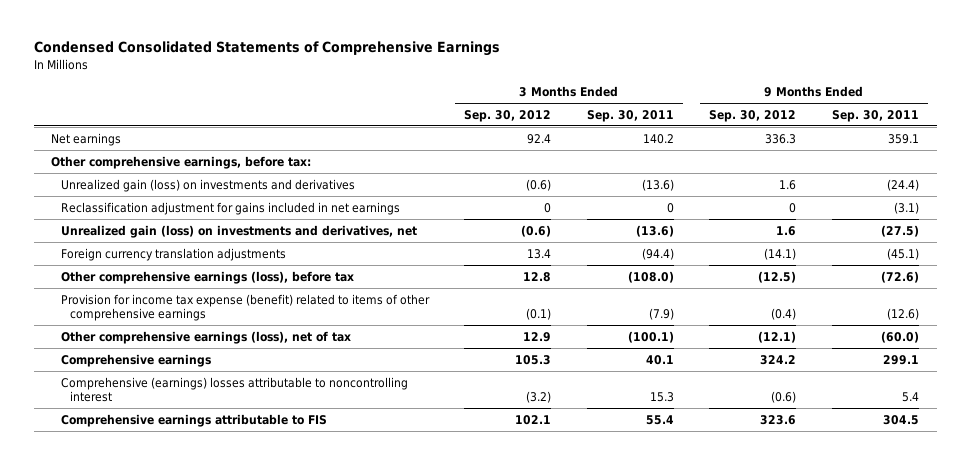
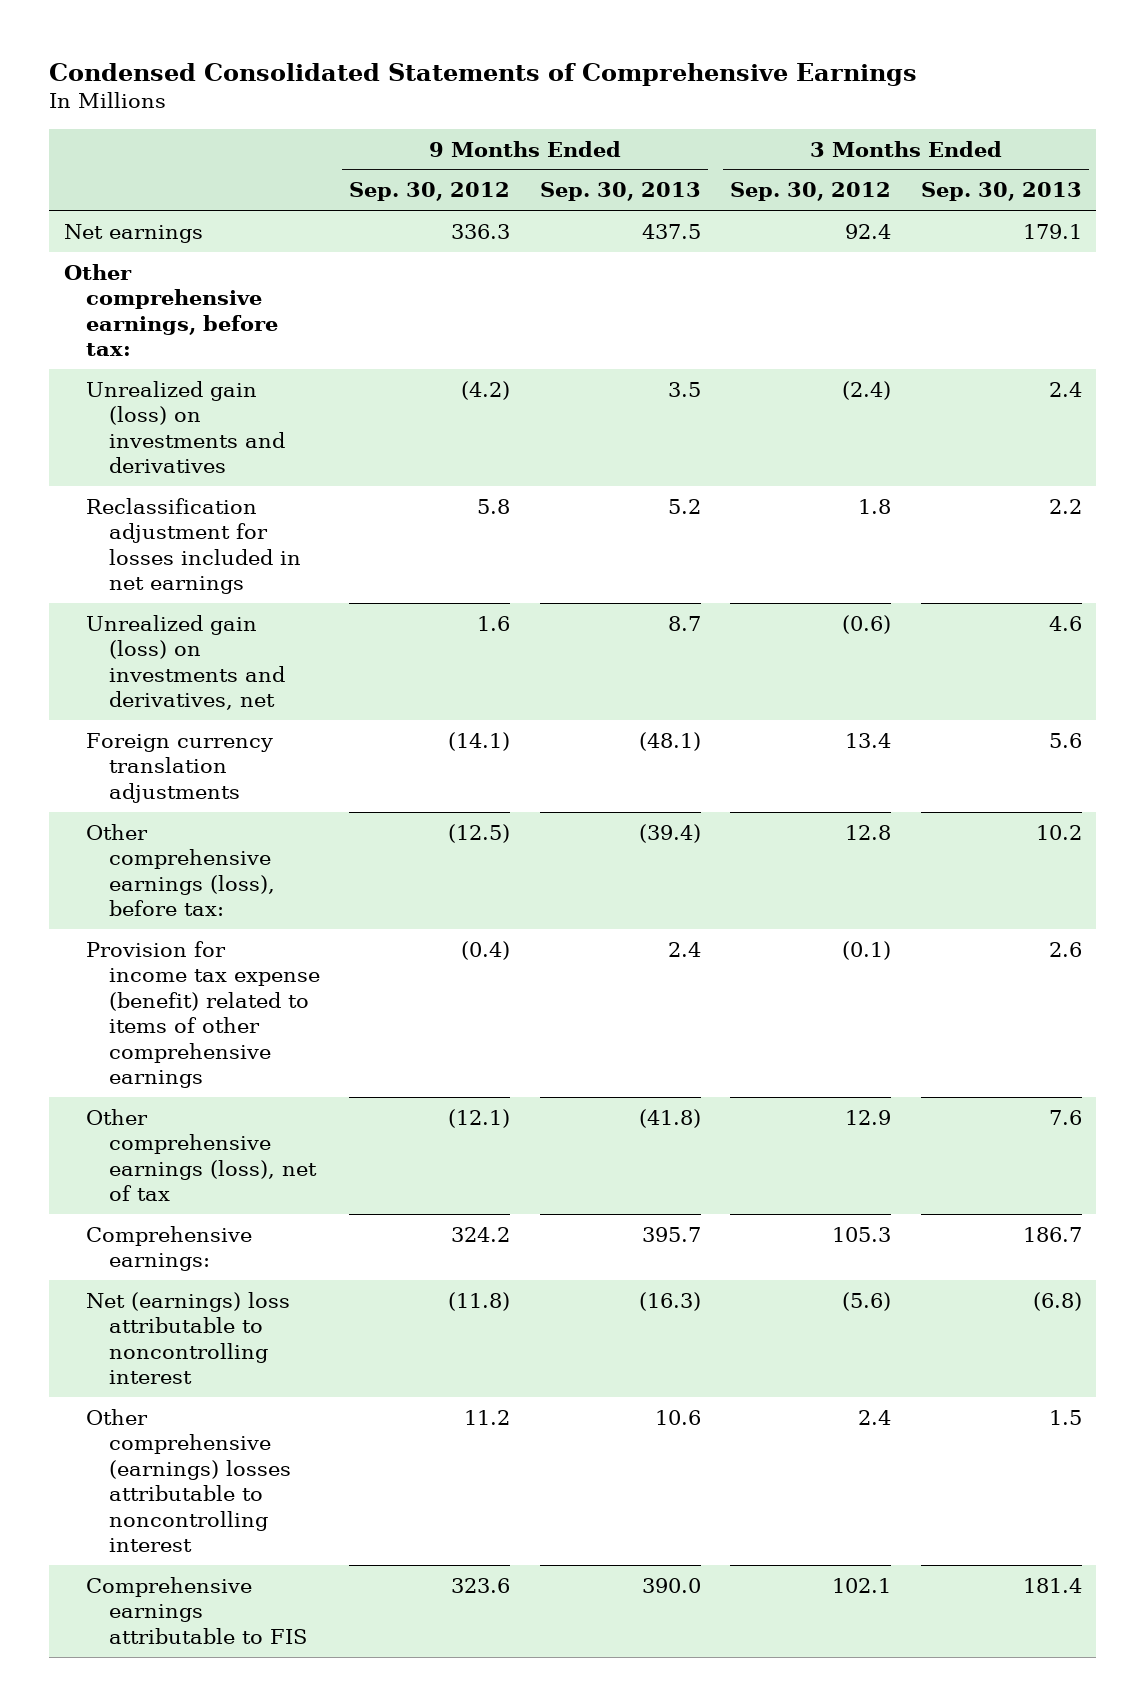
- | 3 Months Ended Sep. 30, 2012 | 3 Months Ended Sep. 30, 2011 | 9 Months Ended Sep. 30, 2012 | 9 Months Ended Sep. 30, 2011
+ | 9 Months Ended Sep. 30, 2012 | 9 Months Ended Sep. 30, 2013 | 3 Months Ended Sep. 30, 2012 | 3 Months Ended Sep. 30, 2013
- Unrealized gain (loss) on investments and derivatives | (0.6) | (13.6) | 1.6 | (24.4)
- Reclassification adjustment for gains included in net earnings | 0 | 0 | 0 | (3.1)
+ Unrealized gain (loss) on investments and derivatives | (4.2) | 3.5 | (2.4) | 2.4
+ Reclassification adjustment for losses included in net earnings | 5.8 | 5.2 | 1.8 | 2.2
- Other comprehensive earnings (loss), before tax | 12.8 | (108.0) | (12.5) | (72.6)
+ Other comprehensive earnings (loss), before tax: | (12.5) | (39.4) | 12.8 | 10.2
- Comprehensive earnings | 105.3 | 40.1 | 324.2 | 299.1
- Comprehensive (earnings) losses attributable to noncontrolling interest | (3.2) | 15.3 | (0.6) | 5.4
+ Comprehensive earnings: | 324.2 | 395.7 | 105.3 | 186.7
+ Net (earnings) loss attributable to noncontrolling interest | (11.8) | (16.3) | (5.6) | (6.8)
+ Other comprehensive (earnings) losses attributable to noncontrolling interest | 11.2 | 10.6 | 2.4 | 1.5

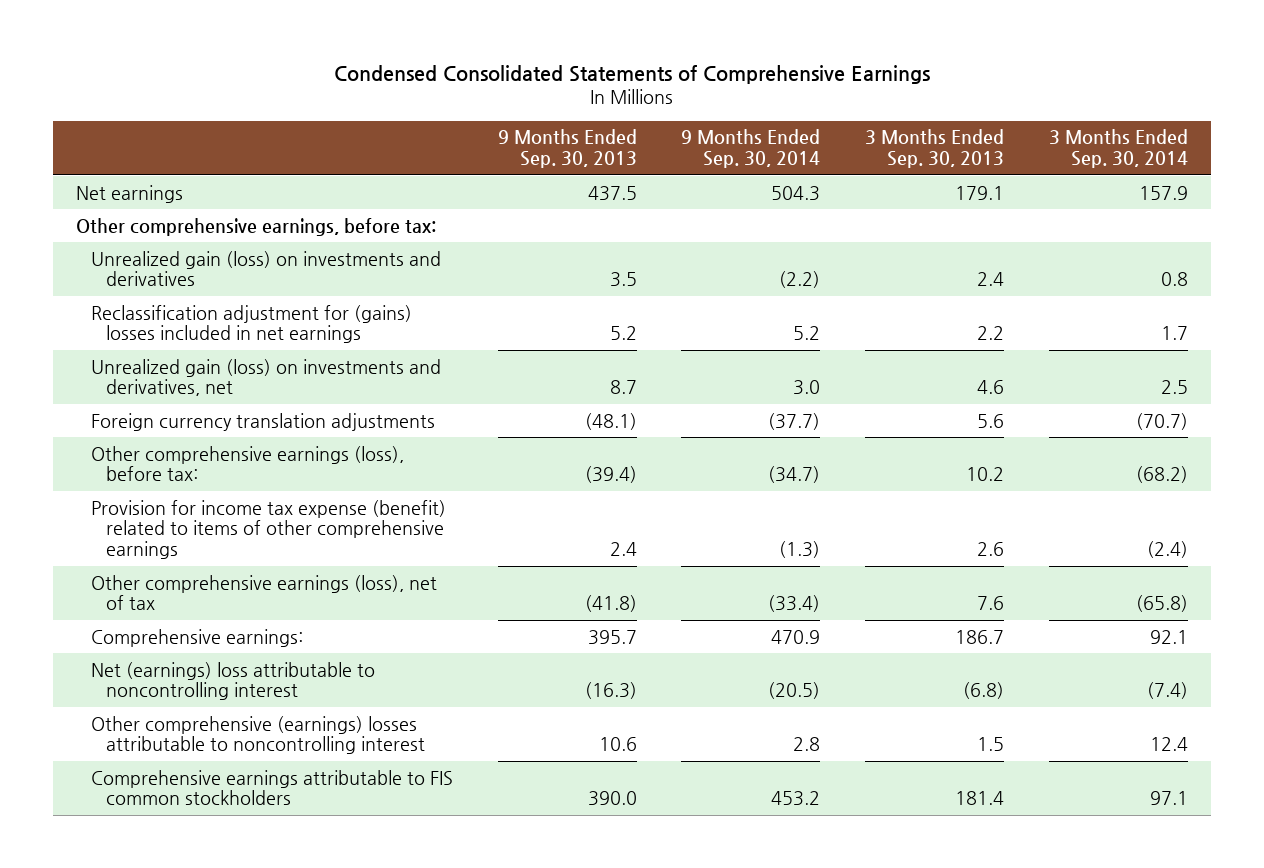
- | 9 Months Ended Sep. 30, 2012 | 9 Months Ended Sep. 30, 2013 | 3 Months Ended Sep. 30, 2012 | 3 Months Ended Sep. 30, 2013
+ | 9 Months Ended Sep. 30, 2013 | 9 Months Ended Sep. 30, 2014 | 3 Months Ended Sep. 30, 2013 | 3 Months Ended Sep. 30, 2014
- Reclassification adjustment for losses included in net earnings | 5.8 | 5.2 | 1.8 | 2.2
+ Reclassification adjustment for (gains) losses included in net earnings | 5.2 | 5.2 | 2.2 | 1.7
- Comprehensive earnings attributable to FIS | 323.6 | 390.0 | 102.1 | 181.4
+ Comprehensive earnings attributable to FIS common stockholders | 390.0 | 453.2 | 181.4 | 97.1

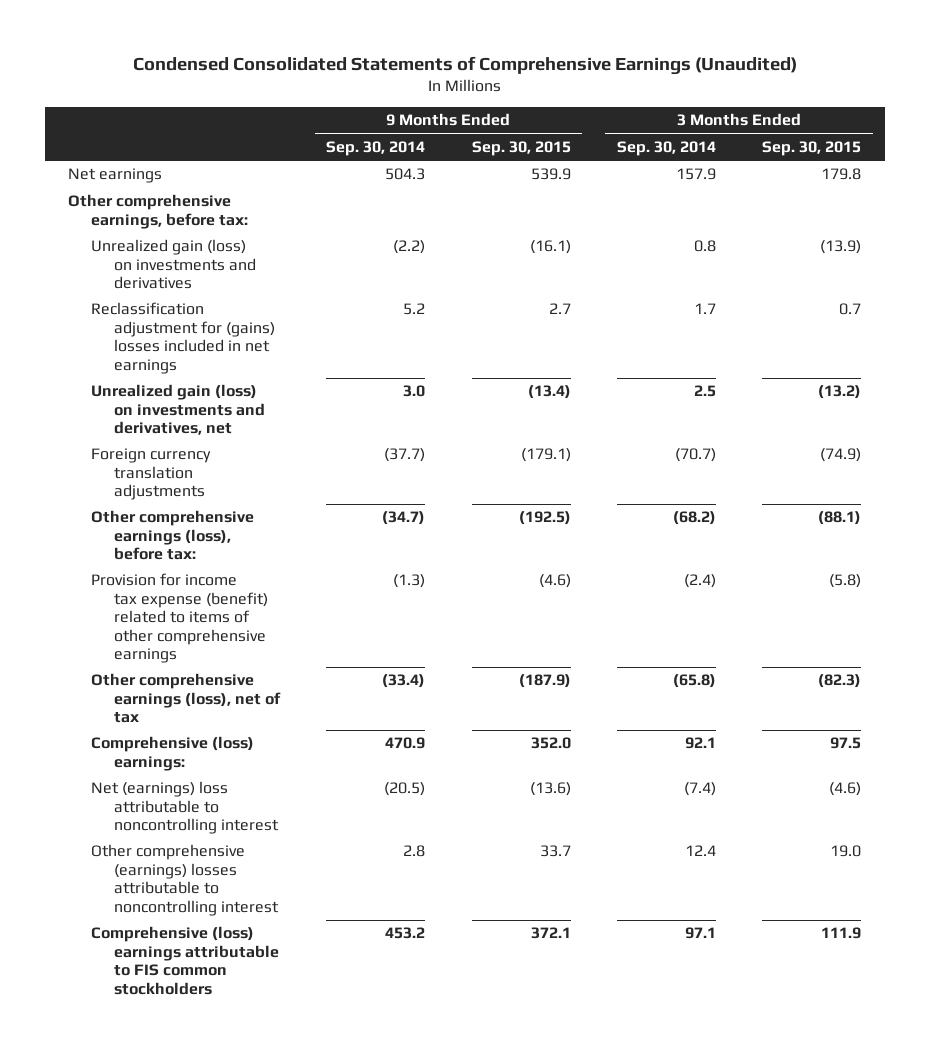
- Condensed Consolidated Statements of Comprehensive Earnings
+ Condensed Consolidated Statements of Comprehensive Earnings (Unaudited)
- | 9 Months Ended Sep. 30, 2013 | 9 Months Ended Sep. 30, 2014 | 3 Months Ended Sep. 30, 2013 | 3 Months Ended Sep. 30, 2014
+ | 9 Months Ended Sep. 30, 2014 | 9 Months Ended Sep. 30, 2015 | 3 Months Ended Sep. 30, 2014 | 3 Months Ended Sep. 30, 2015
- Comprehensive earnings: | 395.7 | 470.9 | 186.7 | 92.1
+ Comprehensive (loss) earnings: | 470.9 | 352.0 | 92.1 | 97.5
- Comprehensive earnings attributable to FIS common stockholders | 390.0 | 453.2 | 181.4 | 97.1
+ Comprehensive (loss) earnings attributable to FIS common stockholders | 453.2 | 372.1 | 97.1 | 111.9

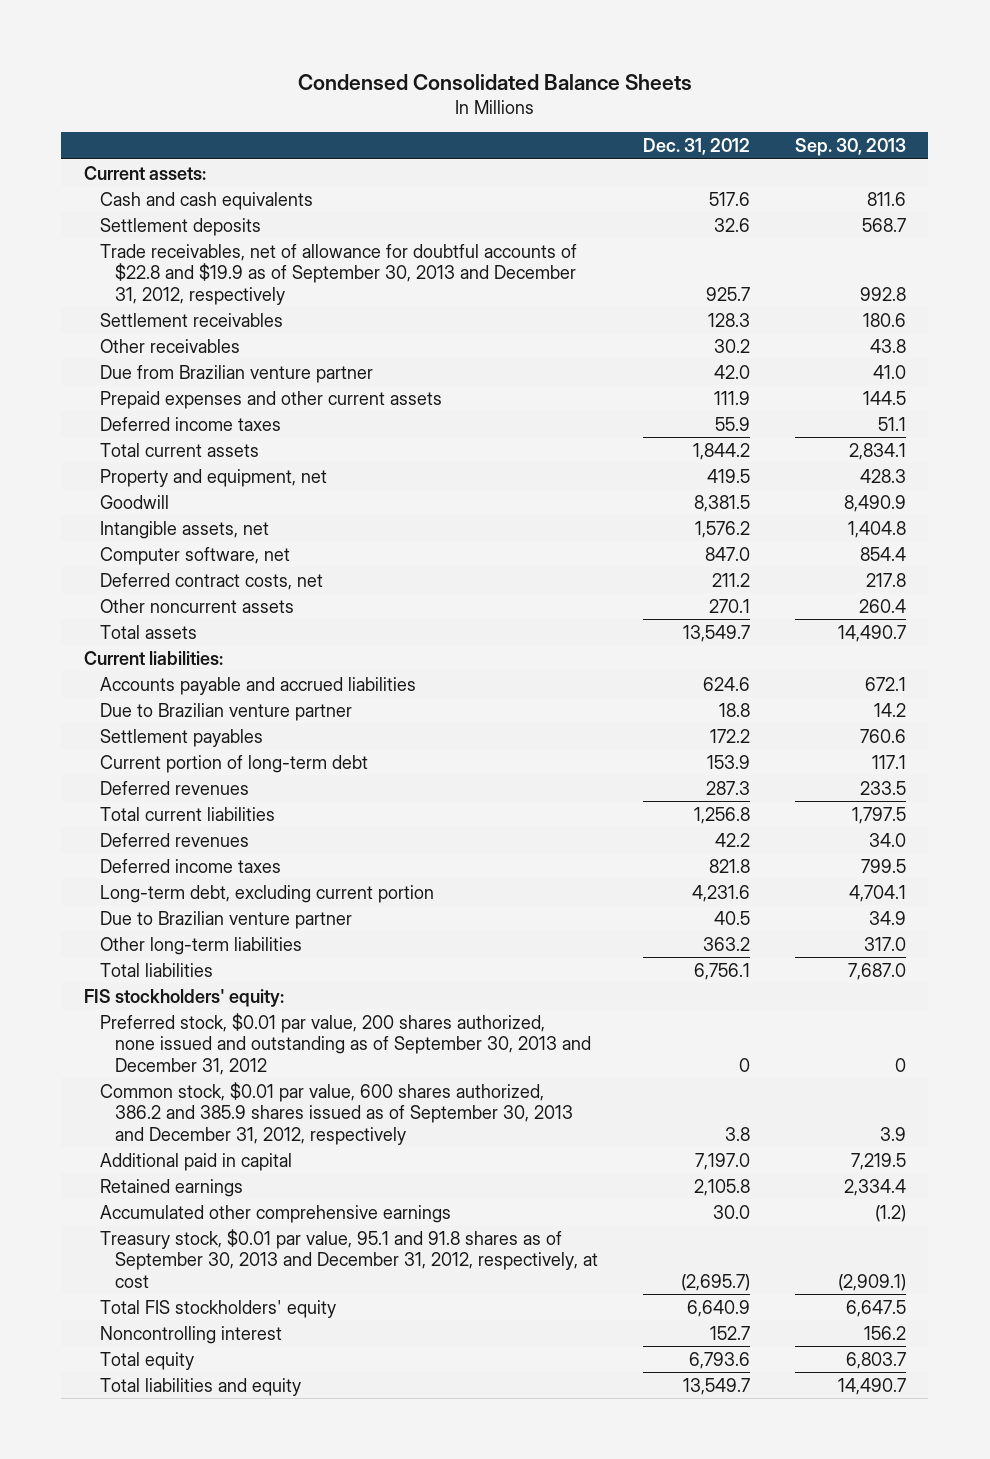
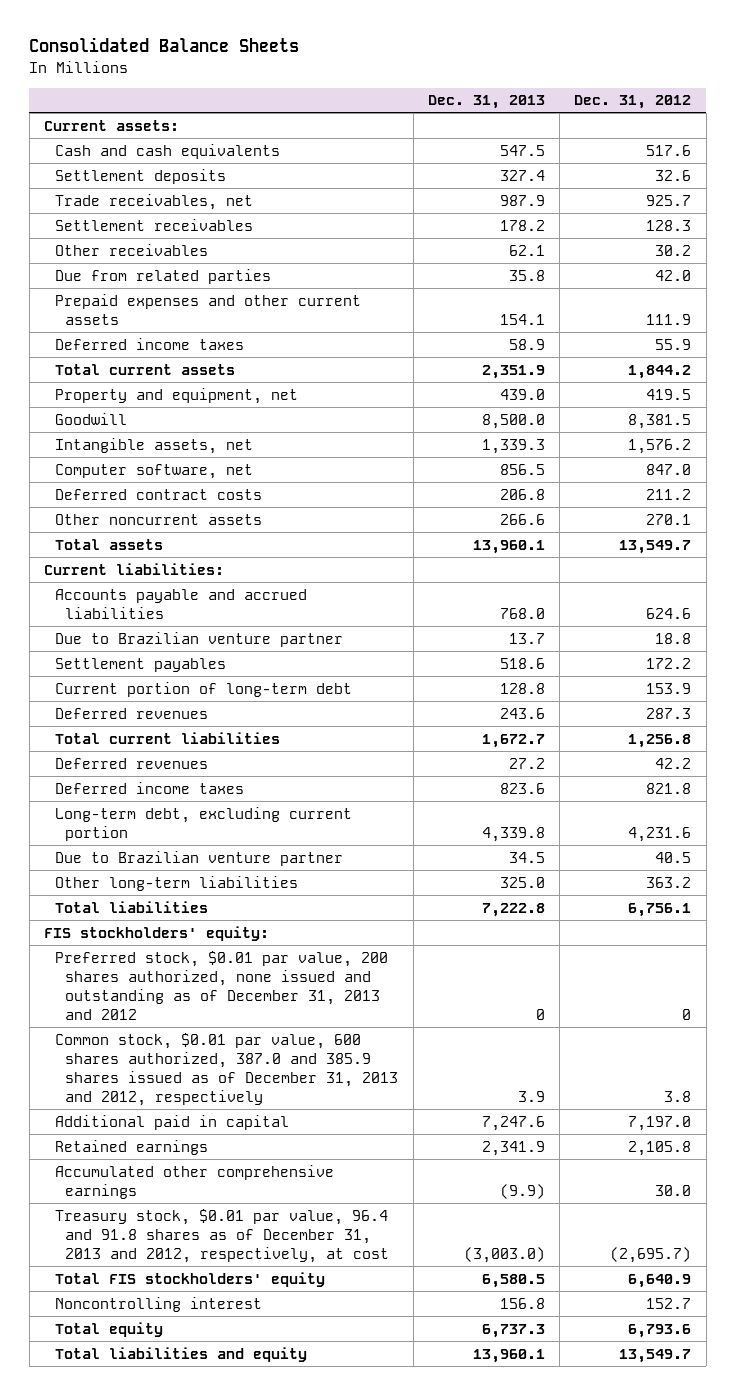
- Condensed Consolidated Balance Sheets
+ Consolidated Balance Sheets
- | Dec. 31, 2012 | Sep. 30, 2013
+ | Dec. 31, 2013 | Dec. 31, 2012
- Trade receivables, net of allowance for doubtful accounts of $22.8 and $19.9 as of September 30, 2013 and December 31, 2012, respectively | 925.7 | 992.8
+ Trade receivables, net | 987.9 | 925.7
- Due from Brazilian venture partner | 42.0 | 41.0
+ Due from related parties | 35.8 | 42.0
- Deferred contract costs, net | 211.2 | 217.8
+ Deferred contract costs | 206.8 | 211.2
- Preferred stock, $0.01 par value, 200 shares authorized, none issued and outstanding as of September 30, 2013 and December 31, 2012 | 0 | 0
- Common stock, $0.01 par value, 600 shares authorized, 386.2 and 385.9 shares issued as of September 30, 2013 and December 31, 2012, respectively | 3.8 | 3.9
+ Preferred stock, $0.01 par value, 200 shares authorized, none issued and outstanding as of December 31, 2013 and 2012 | 0 | 0
+ Common stock, $0.01 par value, 600 shares authorized, 387.0 and 385.9 shares issued as of December 31, 2013 and 2012, respectively | 3.9 | 3.8
- Treasury stock, $0.01 par value, 95.1 and 91.8 shares as of September 30, 2013 and December 31, 2012, respectively, at cost | (2,695.7) | (2,909.1)
+ Treasury stock, $0.01 par value, 96.4 and 91.8 shares as of December 31, 2013 and 2012, respectively, at cost | (3,003.0) | (2,695.7)

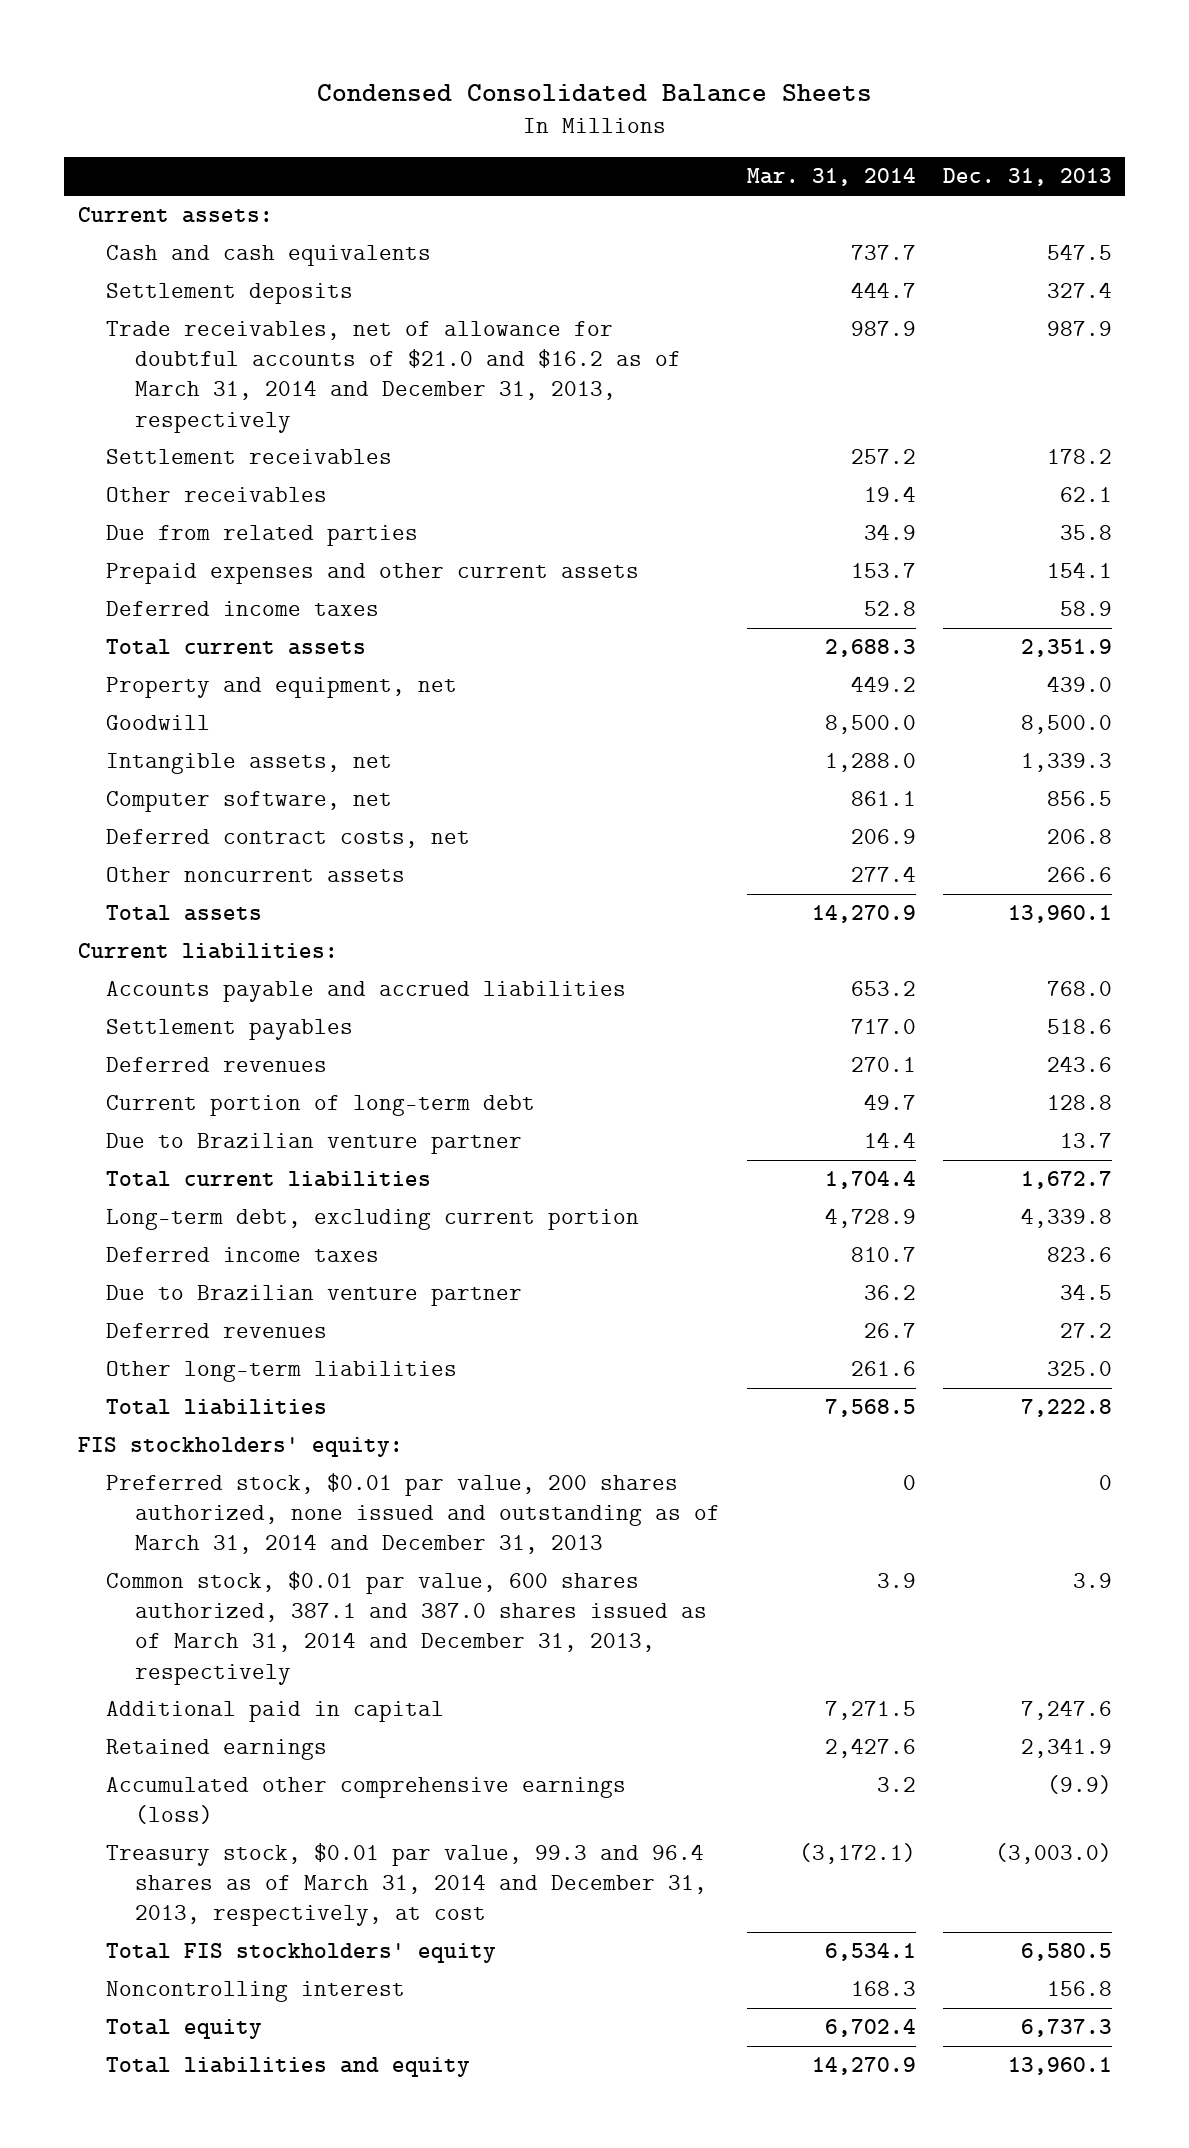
- Consolidated Balance Sheets
+ Condensed Consolidated Balance Sheets
- | Dec. 31, 2013 | Dec. 31, 2012
+ | Mar. 31, 2014 | Dec. 31, 2013
- Trade receivables, net | 987.9 | 925.7
+ Trade receivables, net of allowance for doubtful accounts of $21.0 and $16.2 as of March 31, 2014 and December 31, 2013, respectively | 987.9 | 987.9
- Deferred contract costs | 206.8 | 211.2
+ Deferred contract costs, net | 206.9 | 206.8
moved down: Current portion of long-term debt | 49.7 | 128.8
moved down: Due to Brazilian venture partner | 14.4 | 13.7
moved down: Deferred income taxes | 810.7 | 823.6
moved down: Deferred revenues | 26.7 | 27.2
- Preferred stock, $0.01 par value, 200 shares authorized, none issued and outstanding as of December 31, 2013 and 2012 | 0 | 0
- Common stock, $0.01 par value, 600 shares authorized, 387.0 and 385.9 shares issued as of December 31, 2013 and 2012, respectively | 3.9 | 3.8
+ Preferred stock, $0.01 par value, 200 shares authorized, none issued and outstanding as of March 31, 2014 and December 31, 2013 | 0 | 0
+ Common stock, $0.01 par value, 600 shares authorized, 387.1 and 387.0 shares issued as of March 31, 2014 and December 31, 2013, respectively | 3.9 | 3.9
- Accumulated other comprehensive earnings | (9.9) | 30.0
- Treasury stock, $0.01 par value, 96.4 and 91.8 shares as of December 31, 2013 and 2012, respectively, at cost | (3,003.0) | (2,695.7)
+ Accumulated other comprehensive earnings (loss) | 3.2 | (9.9)
+ Treasury stock, $0.01 par value, 99.3 and 96.4 shares as of March 31, 2014 and December 31, 2013, respectively, at cost | (3,172.1) | (3,003.0)

